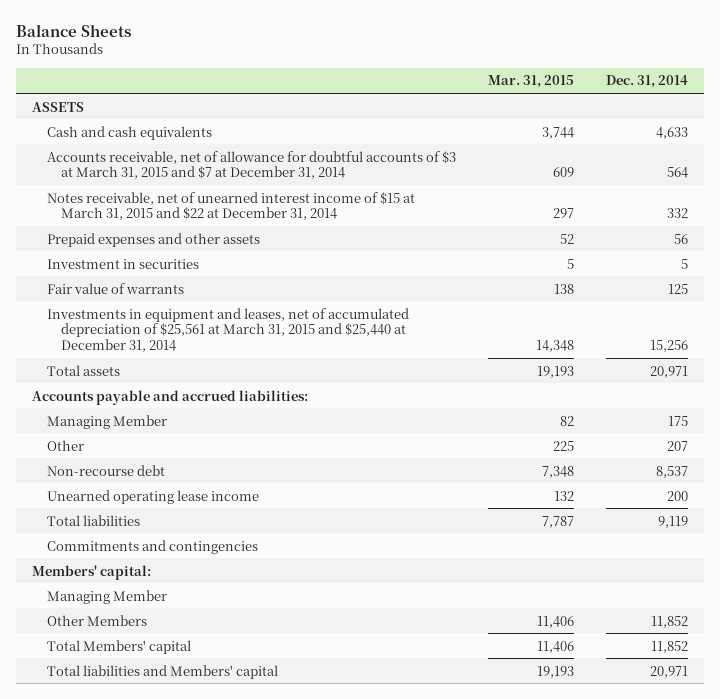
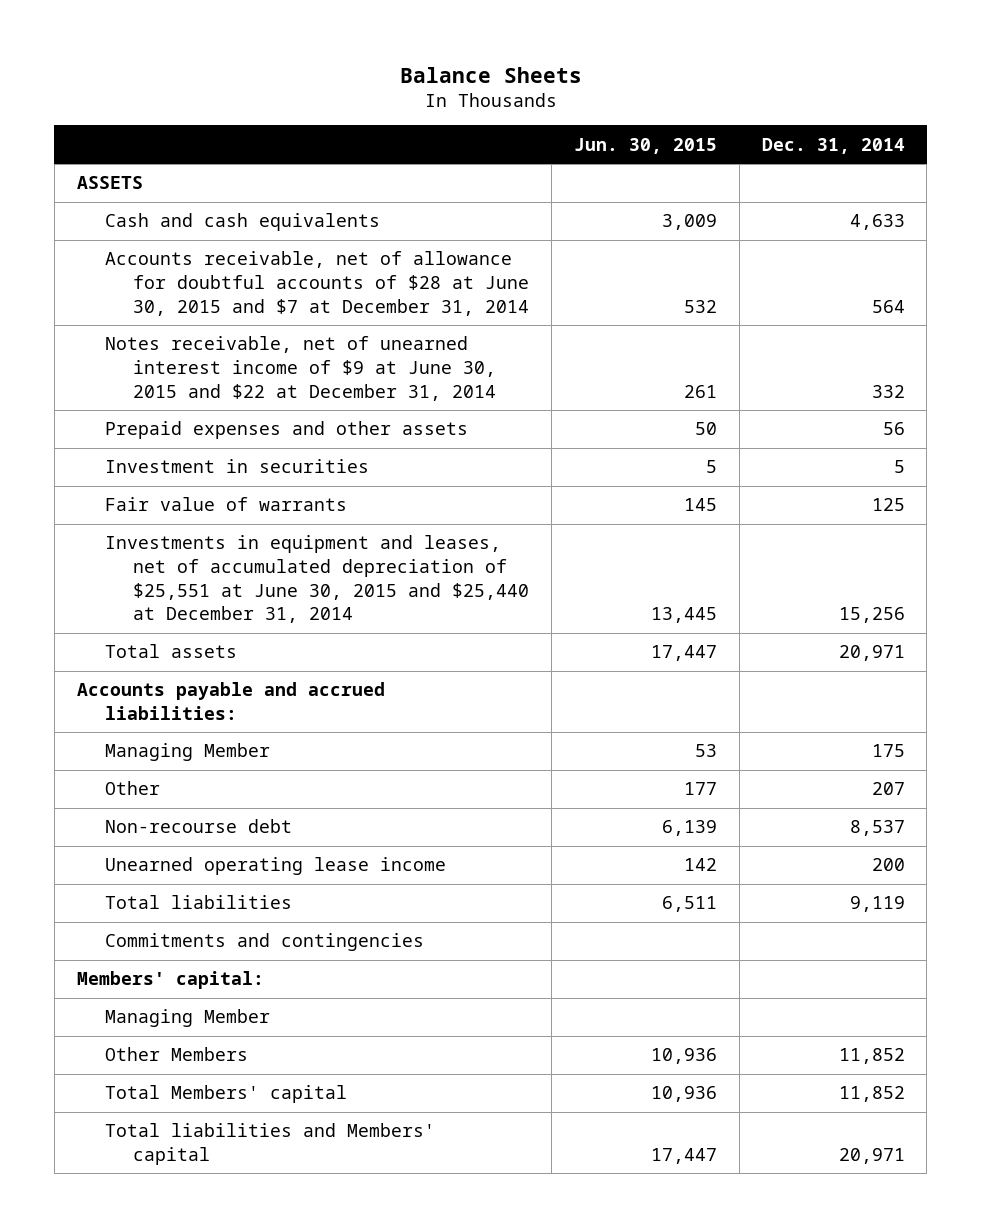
- | Mar. 31, 2015 | Dec. 31, 2014
+ | Jun. 30, 2015 | Dec. 31, 2014
- Accounts receivable, net of allowance for doubtful accounts of $3 at March 31, 2015 and $7 at December 31, 2014 | 609 | 564
- Notes receivable, net of unearned interest income of $15 at March 31, 2015 and $22 at December 31, 2014 | 297 | 332
+ Accounts receivable, net of allowance for doubtful accounts of $28 at June 30, 2015 and $7 at December 31, 2014 | 532 | 564
+ Notes receivable, net of unearned interest income of $9 at June 30, 2015 and $22 at December 31, 2014 | 261 | 332
- Investments in equipment and leases, net of accumulated depreciation of $25,561 at March 31, 2015 and $25,440 at December 31, 2014 | 14,348 | 15,256
+ Investments in equipment and leases, net of accumulated depreciation of $25,551 at June 30, 2015 and $25,440 at December 31, 2014 | 13,445 | 15,256

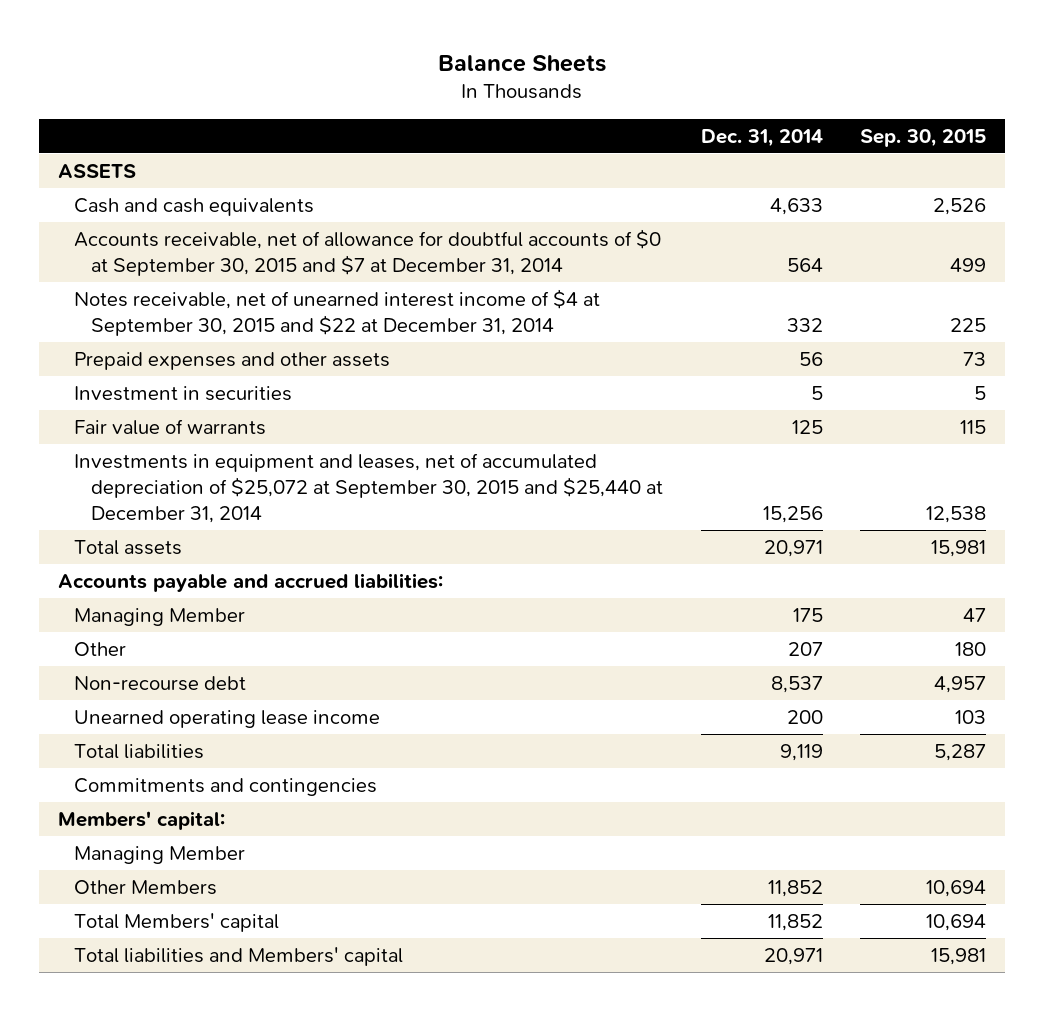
- | Jun. 30, 2015 | Dec. 31, 2014
+ | Dec. 31, 2014 | Sep. 30, 2015
- Accounts receivable, net of allowance for doubtful accounts of $28 at June 30, 2015 and $7 at December 31, 2014 | 532 | 564
- Notes receivable, net of unearned interest income of $9 at June 30, 2015 and $22 at December 31, 2014 | 261 | 332
+ Accounts receivable, net of allowance for doubtful accounts of $0 at September 30, 2015 and $7 at December 31, 2014 | 564 | 499
+ Notes receivable, net of unearned interest income of $4 at September 30, 2015 and $22 at December 31, 2014 | 332 | 225
- Investments in equipment and leases, net of accumulated depreciation of $25,551 at June 30, 2015 and $25,440 at December 31, 2014 | 13,445 | 15,256
+ Investments in equipment and leases, net of accumulated depreciation of $25,072 at September 30, 2015 and $25,440 at December 31, 2014 | 15,256 | 12,538

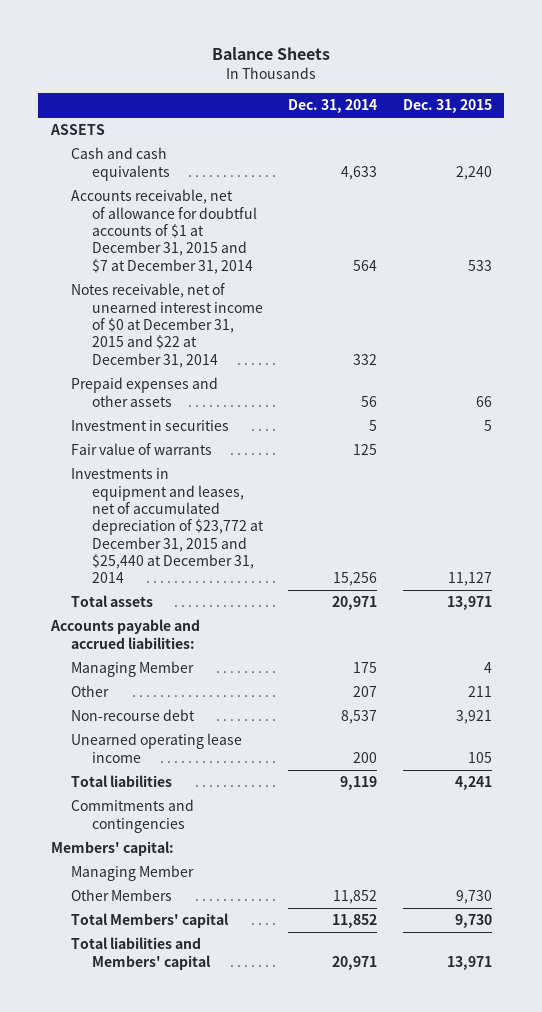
- | Dec. 31, 2014 | Sep. 30, 2015
+ | Dec. 31, 2014 | Dec. 31, 2015
- Accounts receivable, net of allowance for doubtful accounts of $0 at September 30, 2015 and $7 at December 31, 2014 | 564 | 499
- Notes receivable, net of unearned interest income of $4 at September 30, 2015 and $22 at December 31, 2014 | 332 | 225
+ Accounts receivable, net of allowance for doubtful accounts of $1 at December 31, 2015 and $7 at December 31, 2014 | 564 | 533
+ Notes receivable, net of unearned interest income of $0 at December 31, 2015 and $22 at December 31, 2014 | 332 |
- Investments in equipment and leases, net of accumulated depreciation of $25,072 at September 30, 2015 and $25,440 at December 31, 2014 | 15,256 | 12,538
+ Investments in equipment and leases, net of accumulated depreciation of $23,772 at December 31, 2015 and $25,440 at December 31, 2014 | 15,256 | 11,127

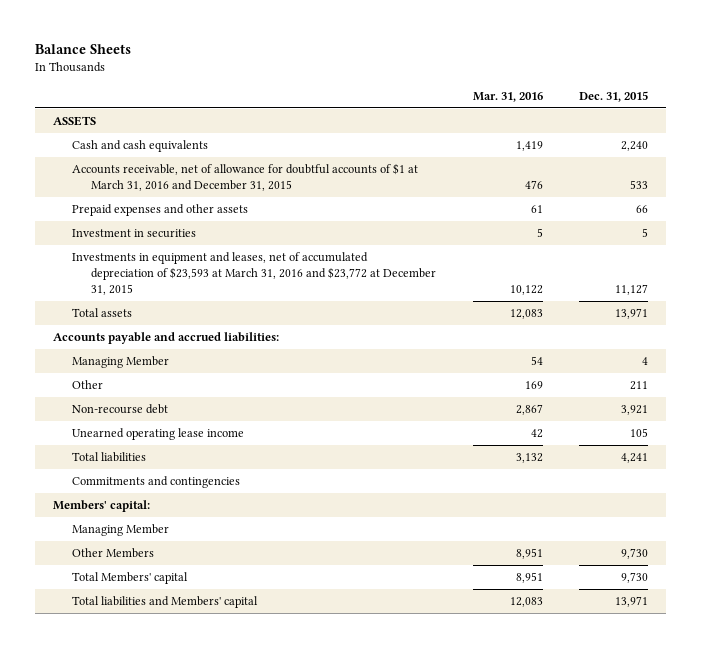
- | Dec. 31, 2014 | Dec. 31, 2015
+ | Mar. 31, 2016 | Dec. 31, 2015
- Accounts receivable, net of allowance for doubtful accounts of $1 at December 31, 2015 and $7 at December 31, 2014 | 564 | 533
- Notes receivable, net of unearned interest income of $0 at December 31, 2015 and $22 at December 31, 2014 | 332 |
+ Accounts receivable, net of allowance for doubtful accounts of $1 at March 31, 2016 and December 31, 2015 | 476 | 533
- Fair value of warrants | 125 |
- Investments in equipment and leases, net of accumulated depreciation of $23,772 at December 31, 2015 and $25,440 at December 31, 2014 | 15,256 | 11,127
+ Investments in equipment and leases, net of accumulated depreciation of $23,593 at March 31, 2016 and $23,772 at December 31, 2015 | 10,122 | 11,127

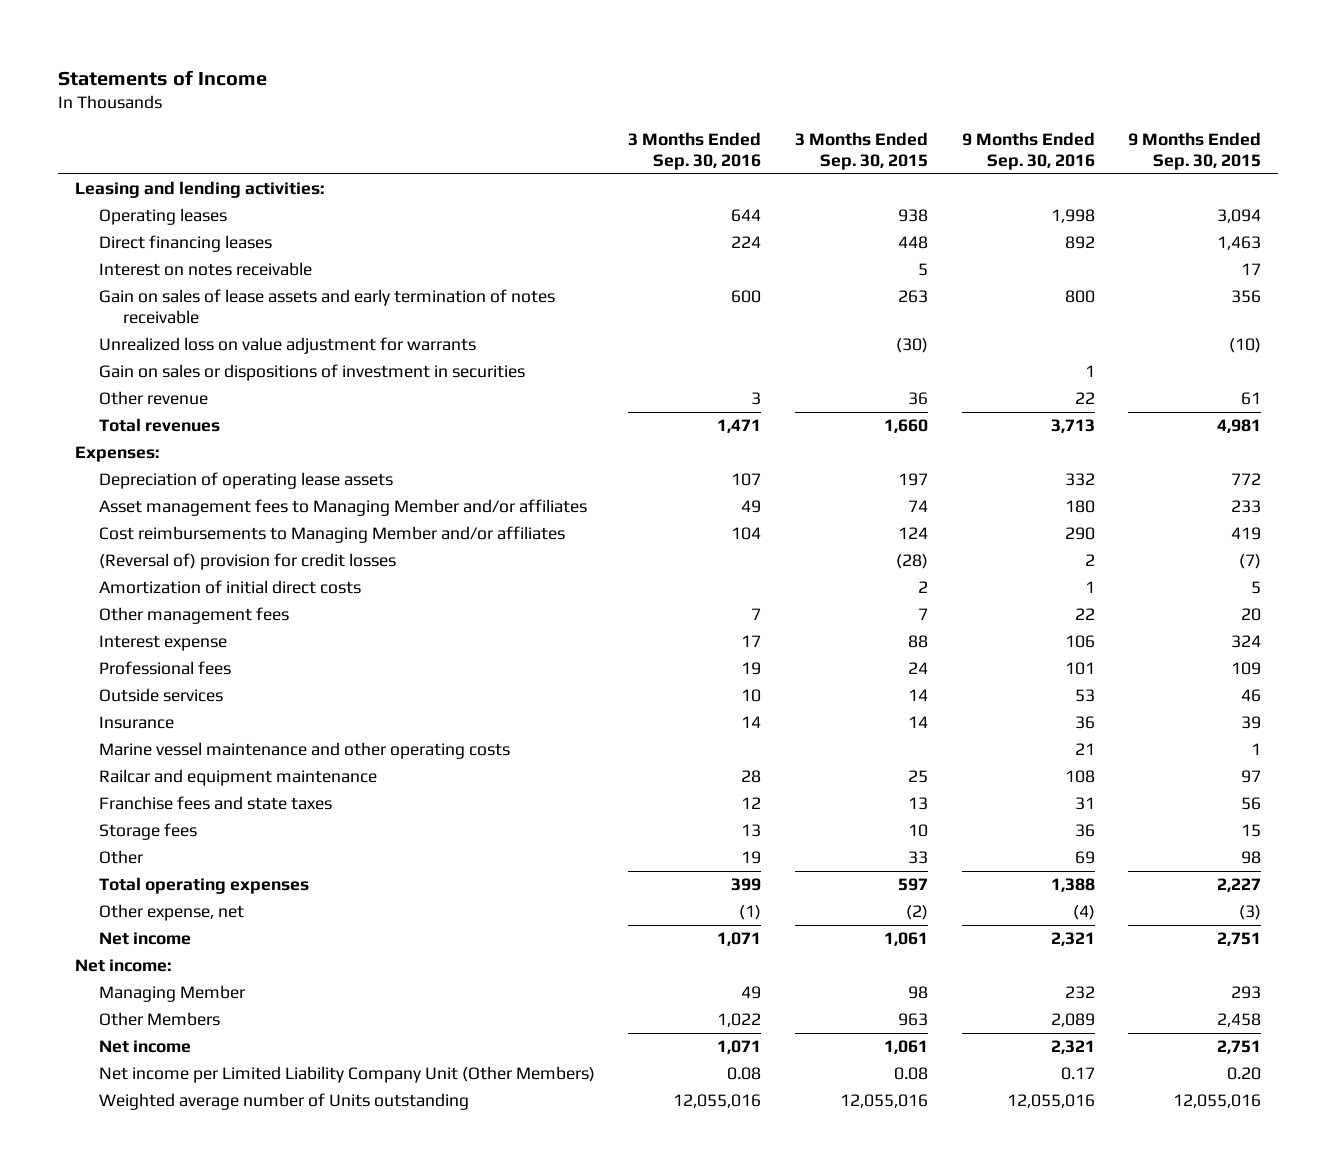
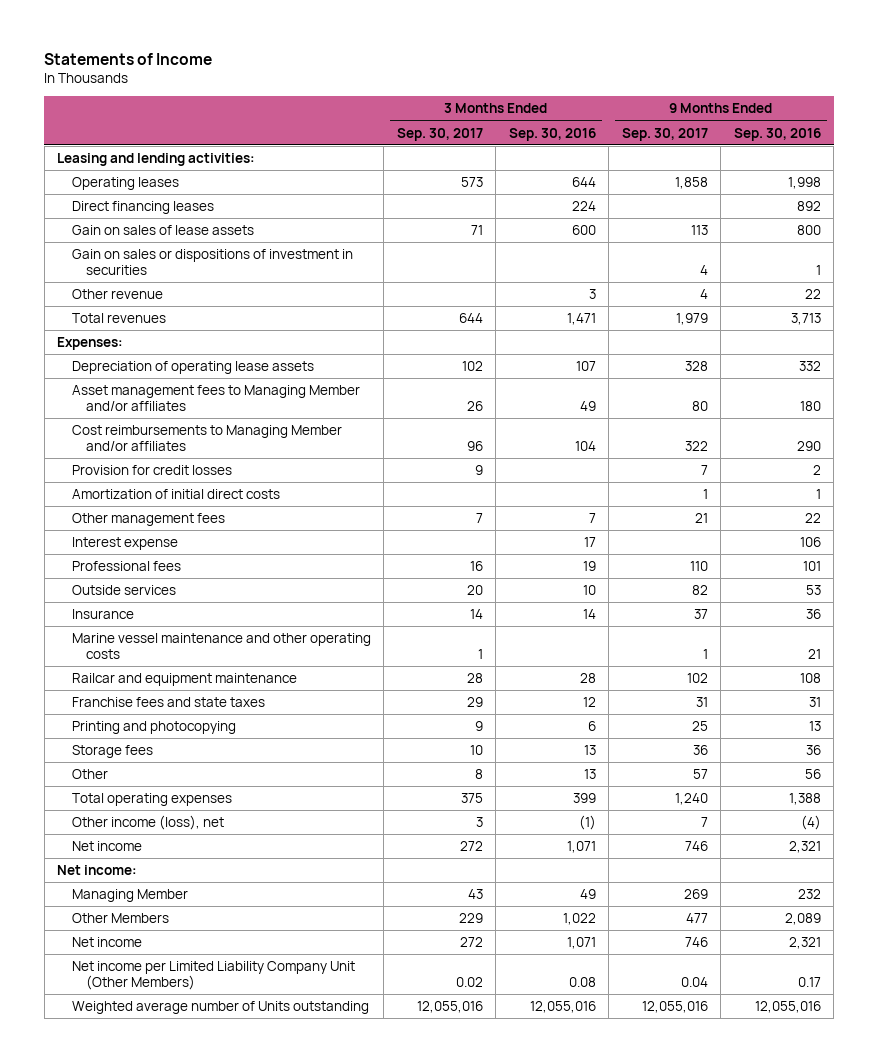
- | 3 Months Ended Sep. 30, 2016 | 3 Months Ended Sep. 30, 2015 | 9 Months Ended Sep. 30, 2016 | 9 Months Ended Sep. 30, 2015
+ | 3 Months Ended Sep. 30, 2017 | 3 Months Ended Sep. 30, 2016 | 9 Months Ended Sep. 30, 2017 | 9 Months Ended Sep. 30, 2016
- Interest on notes receivable | | 5 | | 17
- Gain on sales of lease assets and early termination of notes receivable | 600 | 263 | 800 | 356
- Unrealized loss on value adjustment for warrants | | (30) | | (10)
+ Gain on sales of lease assets | 71 | 600 | 113 | 800
- (Reversal of) provision for credit losses | | (28) | 2 | (7)
+ Provision for credit losses | 9 | | 7 | 2
+ Printing and photocopying | 9 | 6 | 25 | 13
- Other | 19 | 33 | 69 | 98
+ Other | 8 | 13 | 57 | 56
- Other expense, net | (1) | (2) | (4) | (3)
+ Other income (loss), net | 3 | (1) | 7 | (4)

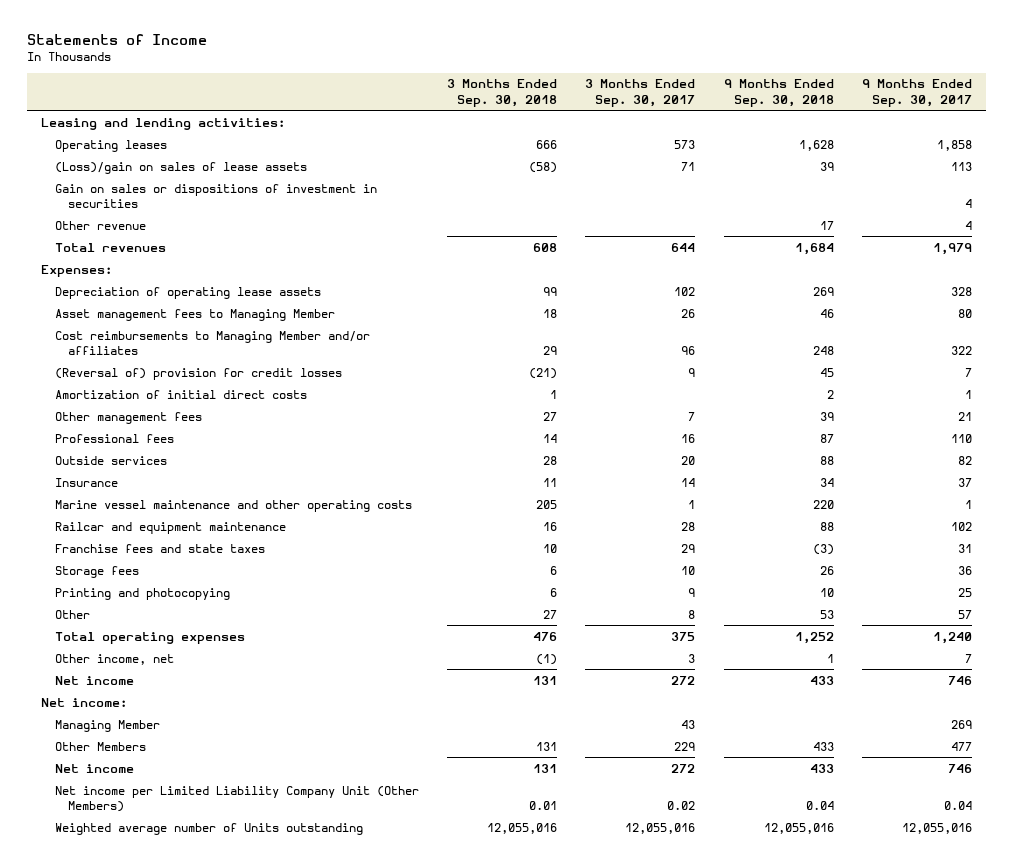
- | 3 Months Ended Sep. 30, 2017 | 3 Months Ended Sep. 30, 2016 | 9 Months Ended Sep. 30, 2017 | 9 Months Ended Sep. 30, 2016
+ | 3 Months Ended Sep. 30, 2018 | 3 Months Ended Sep. 30, 2017 | 9 Months Ended Sep. 30, 2018 | 9 Months Ended Sep. 30, 2017
- Direct financing leases | | 224 | | 892
- Gain on sales of lease assets | 71 | 600 | 113 | 800
+ (Loss)/gain on sales of lease assets | (58) | 71 | 39 | 113
- Asset management fees to Managing Member and/or affiliates | 26 | 49 | 80 | 180
+ Asset management fees to Managing Member | 18 | 26 | 46 | 80
- Provision for credit losses | 9 | | 7 | 2
+ (Reversal of) provision for credit losses | (21) | 9 | 45 | 7
- Interest expense | | 17 | | 106
moved down: Printing and photocopying | 6 | 9 | 10 | 25
- Other income (loss), net | 3 | (1) | 7 | (4)
+ Other income, net | (1) | 3 | 1 | 7

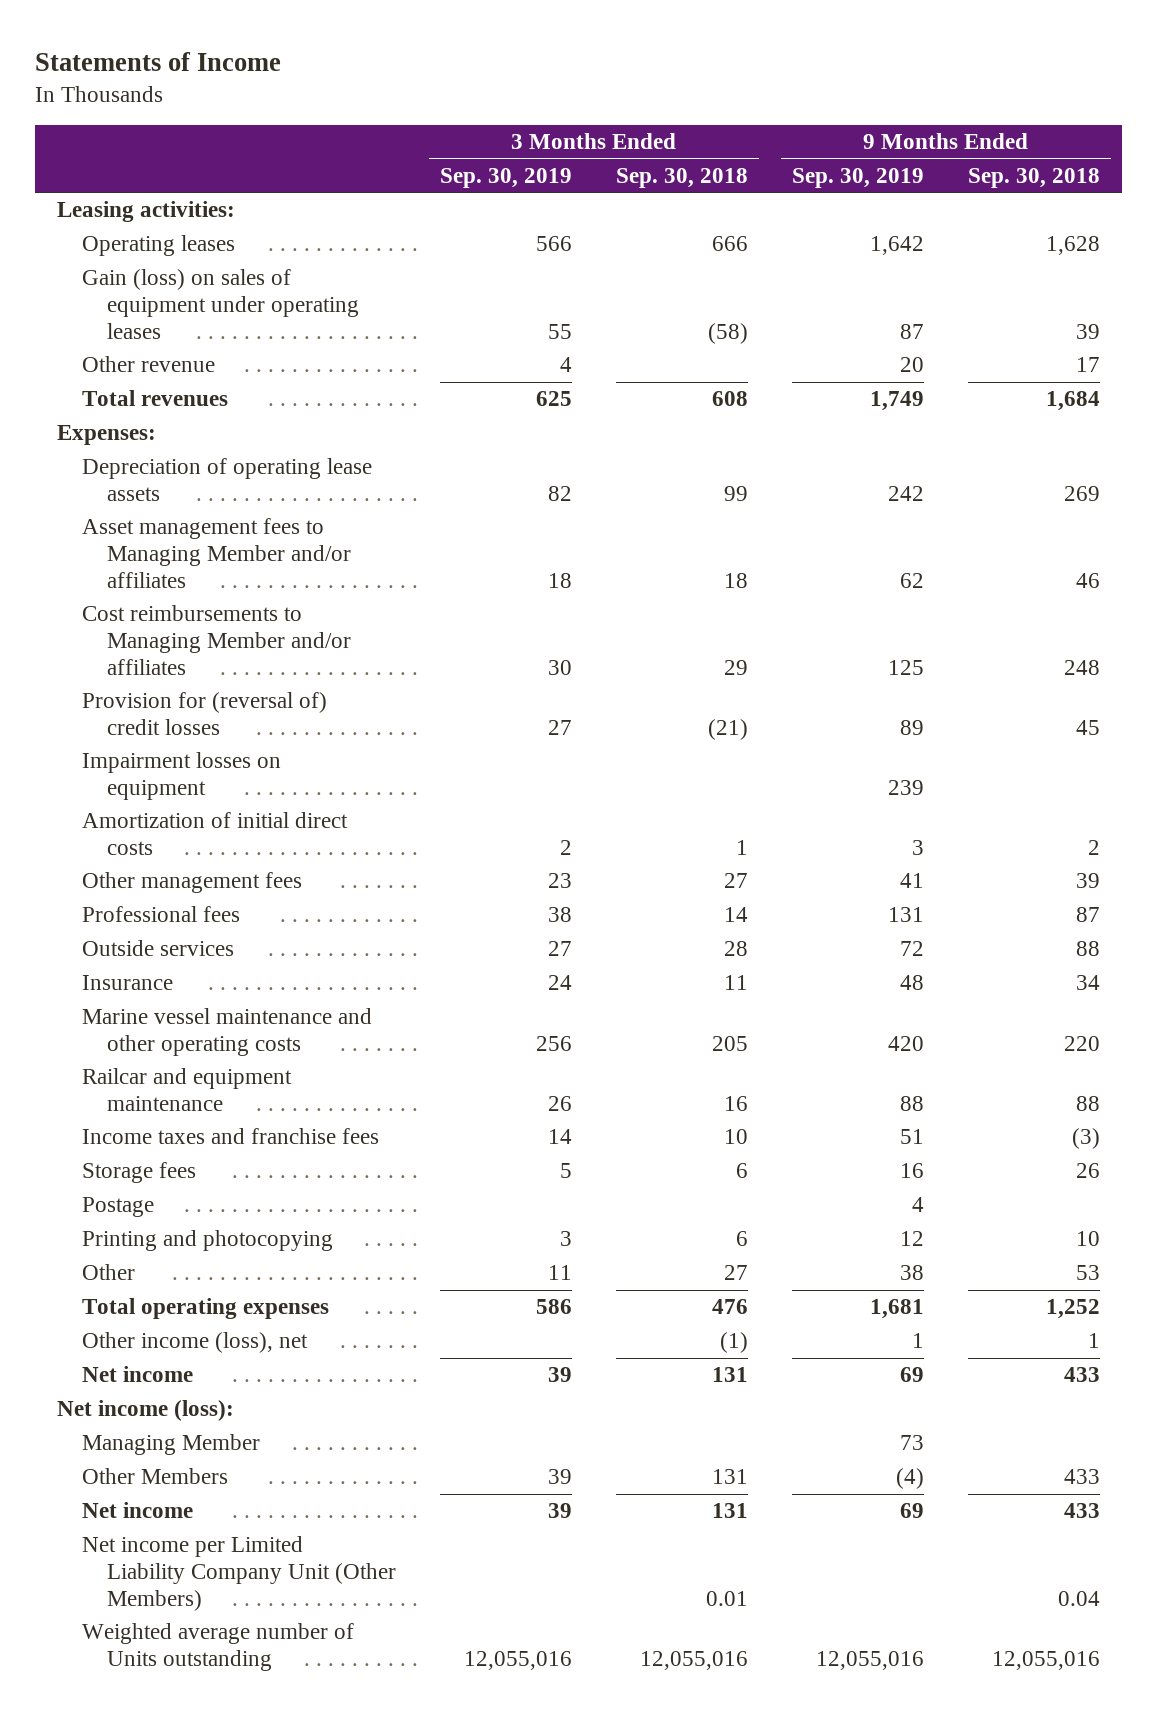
- | 3 Months Ended Sep. 30, 2018 | 3 Months Ended Sep. 30, 2017 | 9 Months Ended Sep. 30, 2018 | 9 Months Ended Sep. 30, 2017
+ | 3 Months Ended Sep. 30, 2019 | 3 Months Ended Sep. 30, 2018 | 9 Months Ended Sep. 30, 2019 | 9 Months Ended Sep. 30, 2018
- Leasing and lending activities:
+ Leasing activities:
- (Loss)/gain on sales of lease assets | (58) | 71 | 39 | 113
- Gain on sales or dispositions of investment in securities | | | | 4
+ Gain (loss) on sales of equipment under operating leases | 55 | (58) | 87 | 39
- Asset management fees to Managing Member | 18 | 26 | 46 | 80
+ Asset management fees to Managing Member and/or affiliates | 18 | 18 | 62 | 46
- (Reversal of) provision for credit losses | (21) | 9 | 45 | 7
+ Provision for (reversal of) credit losses | 27 | (21) | 89 | 45
+ Impairment losses on equipment | | | 239 |
- Franchise fees and state taxes | 10 | 29 | (3) | 31
+ Income taxes and franchise fees | 14 | 10 | 51 | (3)
+ Postage | | | 4 |
- Other income, net | (1) | 3 | 1 | 7
+ Other income (loss), net | | (1) | 1 | 1
- Net income:
+ Net income (loss):

